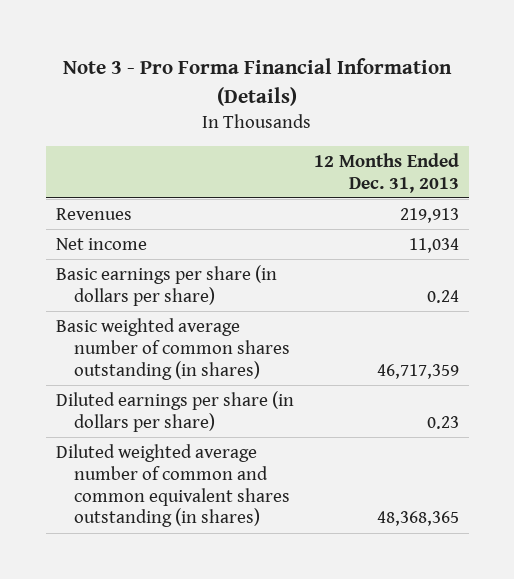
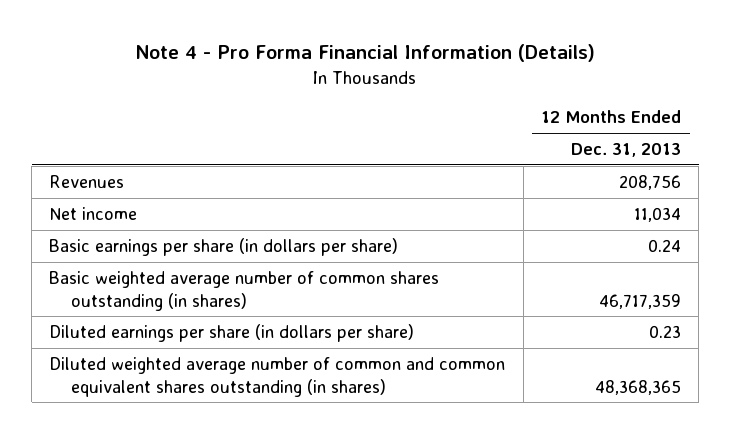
- Note 3 - Pro Forma Financial Information (Details)
+ Note 4 - Pro Forma Financial Information (Details)
- Revenues | 219,913
+ Revenues | 208,756

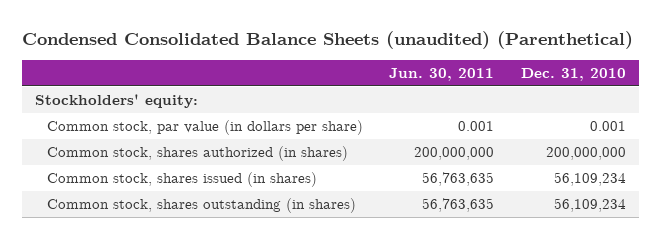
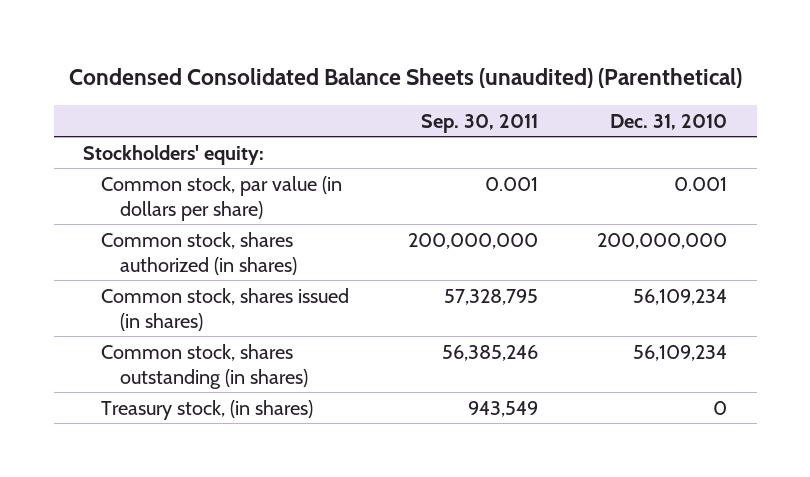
- | Jun. 30, 2011 | Dec. 31, 2010
+ | Sep. 30, 2011 | Dec. 31, 2010
+ Treasury stock, (in shares) | 943,549 | 0

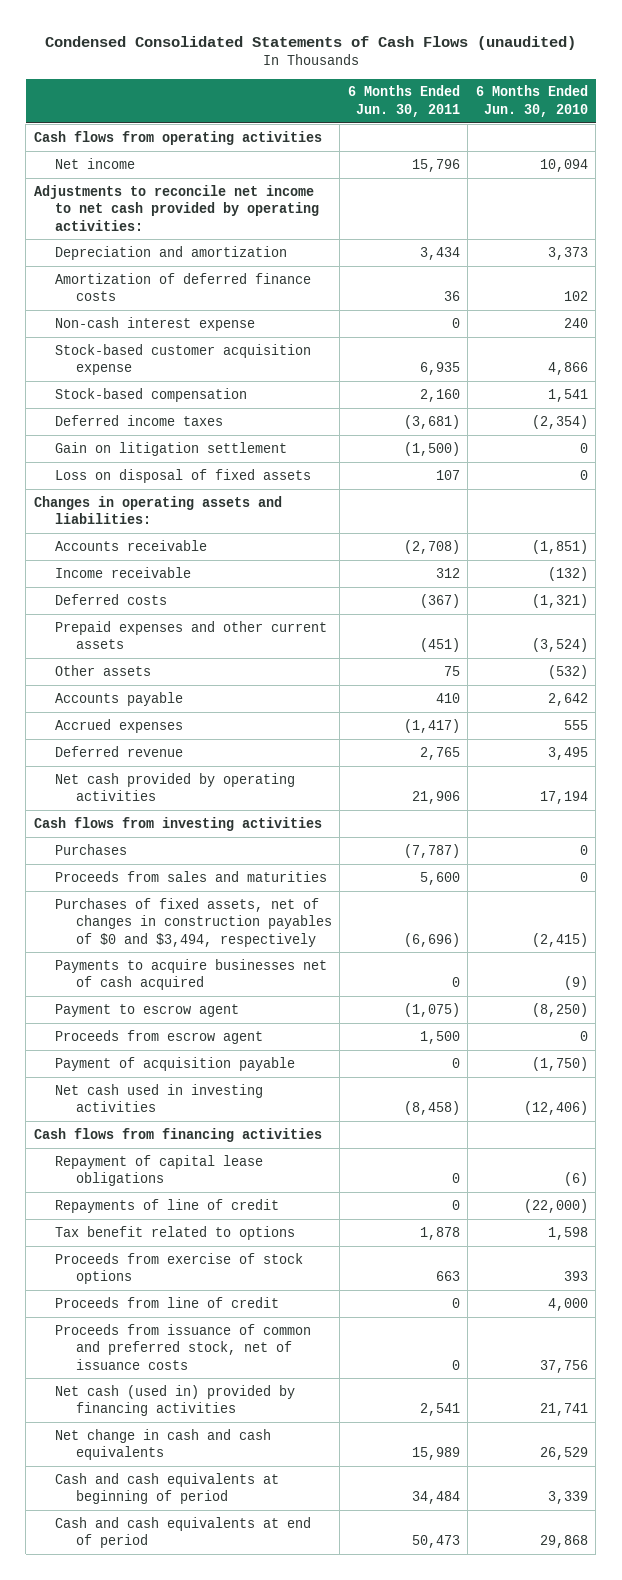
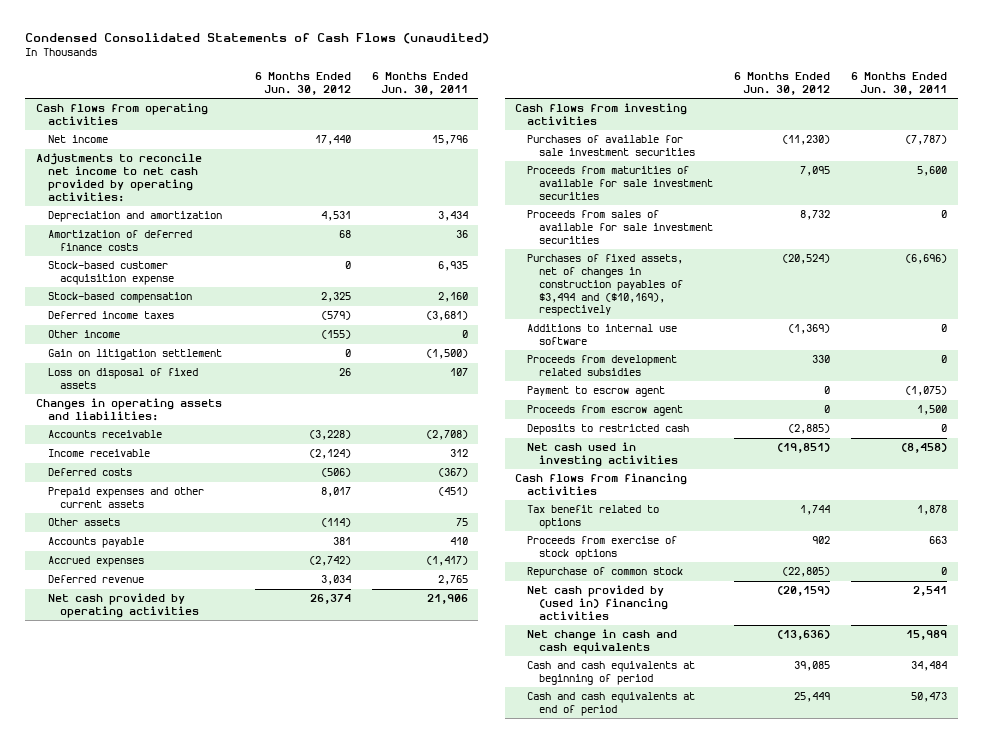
- | 6 Months Ended Jun. 30, 2011 | 6 Months Ended Jun. 30, 2010
+ | 6 Months Ended Jun. 30, 2012 | 6 Months Ended Jun. 30, 2011
- Non-cash interest expense | 0 | 240
+ Other income | (155) | 0
- Purchases | (7,787) | 0
- Proceeds from sales and maturities | 5,600 | 0
- Purchases of fixed assets, net of changes in construction payables of $0 and $3,494, respectively | (6,696) | (2,415)
- Payments to acquire businesses net of cash acquired | 0 | (9)
+ Purchases of available for sale investment securities | (11,230) | (7,787)
+ Proceeds from maturities of available for sale investment securities | 7,095 | 5,600
+ Proceeds from sales of available for sale investment securities | 8,732 | 0
+ Purchases of fixed assets, net of changes in construction payables of $3,494 and ($10,169), respectively | (20,524) | (6,696)
+ Additions to internal use software | (1,369) | 0
+ Proceeds from development related subsidies | 330 | 0
- Payment of acquisition payable | 0 | (1,750)
+ Deposits to restricted cash | (2,885) | 0
- Repayment of capital lease obligations | 0 | (6)
- Repayments of line of credit | 0 | (22,000)
- Proceeds from line of credit | 0 | 4,000
- Proceeds from issuance of common and preferred stock, net of issuance costs | 0 | 37,756
- Net cash (used in) provided by financing activities | 2,541 | 21,741
+ Repurchase of common stock | (22,805) | 0
+ Net cash provided by (used in) financing activities | (20,159) | 2,541

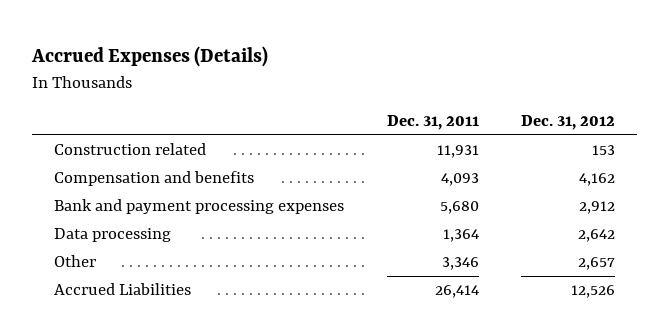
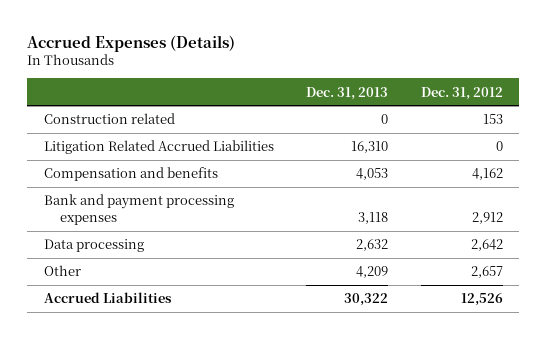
- | Dec. 31, 2011 | Dec. 31, 2012
+ | Dec. 31, 2013 | Dec. 31, 2012
+ Litigation Related Accrued Liabilities | 16,310 | 0

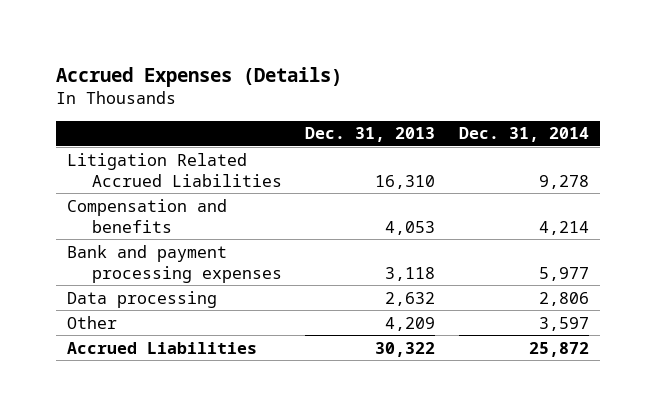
- | Dec. 31, 2013 | Dec. 31, 2012
+ | Dec. 31, 2013 | Dec. 31, 2014
- Construction related | 0 | 153

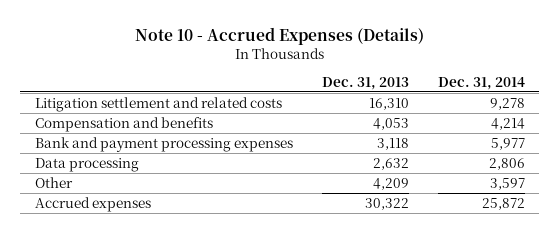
- Accrued Expenses (Details)
+ Note 10 - Accrued Expenses (Details)
- Litigation Related Accrued Liabilities | 16,310 | 9,278
+ Litigation settlement and related costs | 16,310 | 9,278
- Accrued Liabilities | 30,322 | 25,872
+ Accrued expenses | 30,322 | 25,872

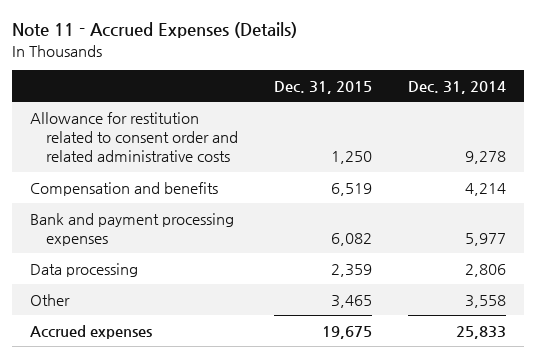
- Note 10 - Accrued Expenses (Details)
+ Note 11 - Accrued Expenses (Details)
- | Dec. 31, 2013 | Dec. 31, 2014
+ | Dec. 31, 2015 | Dec. 31, 2014
- Litigation settlement and related costs | 16,310 | 9,278
+ Allowance for restitution related to consent order and related administrative costs | 1,250 | 9,278
- Other | 4,209 | 3,597
- Accrued expenses | 30,322 | 25,872
+ Other | 3,465 | 3,558
+ Accrued expenses | 19,675 | 25,833

